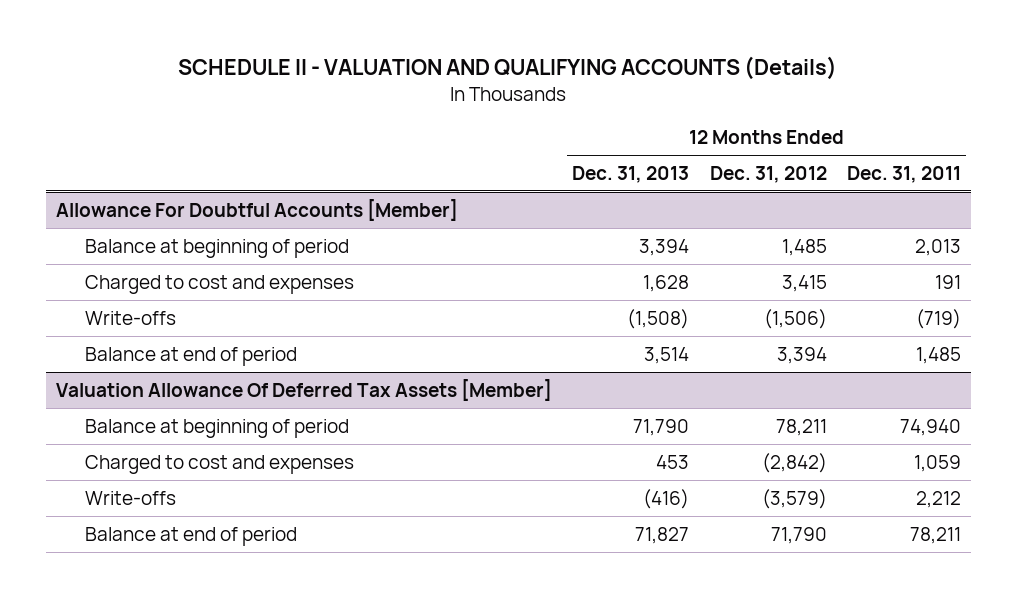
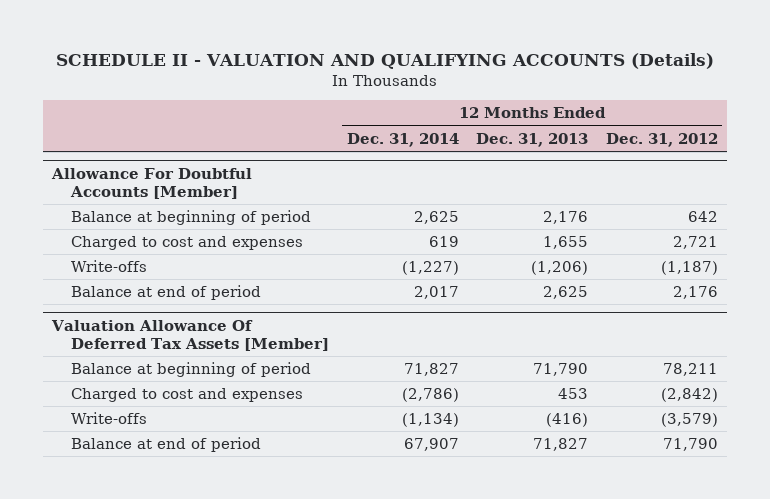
- | 12 Months Ended Dec. 31, 2013 | 12 Months Ended Dec. 31, 2012 | 12 Months Ended Dec. 31, 2011
+ | 12 Months Ended Dec. 31, 2014 | 12 Months Ended Dec. 31, 2013 | 12 Months Ended Dec. 31, 2012
@ Allowance For Doubtful Accounts [Member]
- Balance at beginning of period | 3,394 | 1,485 | 2,013
- Charged to cost and expenses | 1,628 | 3,415 | 191
- Write-offs | (1,508) | (1,506) | (719)
- Balance at end of period | 3,514 | 3,394 | 1,485
+ Balance at beginning of period | 2,625 | 2,176 | 642
+ Charged to cost and expenses | 619 | 1,655 | 2,721
+ Write-offs | (1,227) | (1,206) | (1,187)
+ Balance at end of period | 2,017 | 2,625 | 2,176

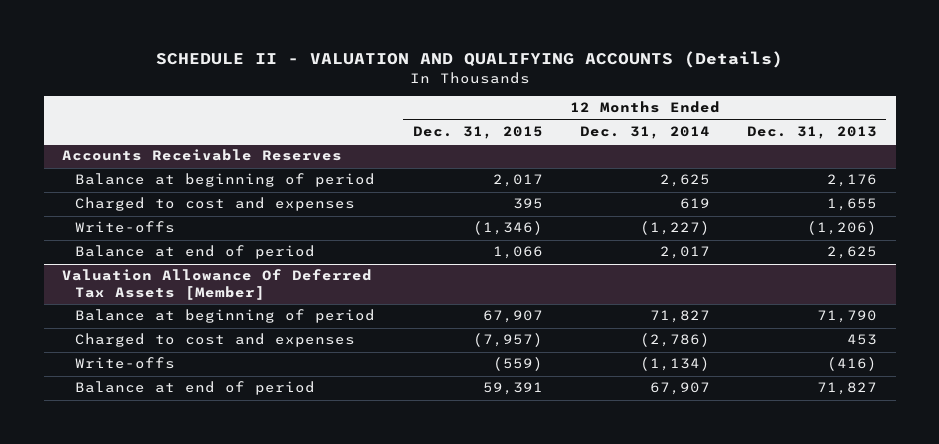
- | 12 Months Ended Dec. 31, 2014 | 12 Months Ended Dec. 31, 2013 | 12 Months Ended Dec. 31, 2012
+ | 12 Months Ended Dec. 31, 2015 | 12 Months Ended Dec. 31, 2014 | 12 Months Ended Dec. 31, 2013
- Allowance For Doubtful Accounts [Member]
+ Accounts Receivable Reserves

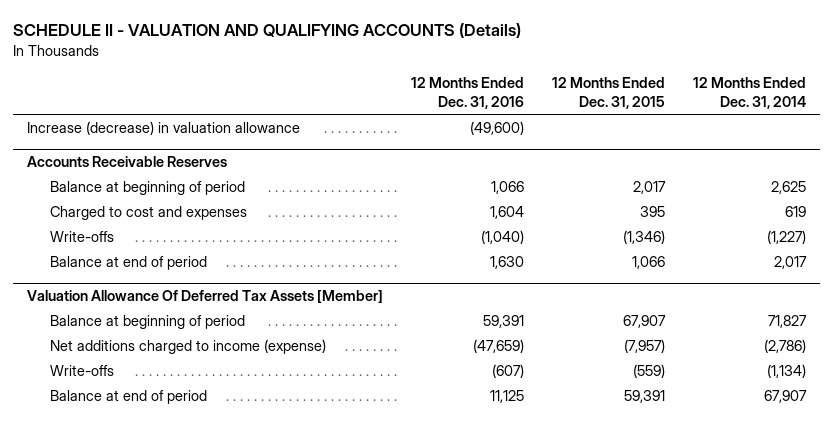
- | 12 Months Ended Dec. 31, 2015 | 12 Months Ended Dec. 31, 2014 | 12 Months Ended Dec. 31, 2013
+ | 12 Months Ended Dec. 31, 2016 | 12 Months Ended Dec. 31, 2015 | 12 Months Ended Dec. 31, 2014
+ Increase (decrease) in valuation allowance | (49,600) | |
@ Valuation Allowance Of Deferred Tax Assets [Member]
- Charged to cost and expenses | (7,957) | (2,786) | 453
+ Net additions charged to income (expense) | (47,659) | (7,957) | (2,786)

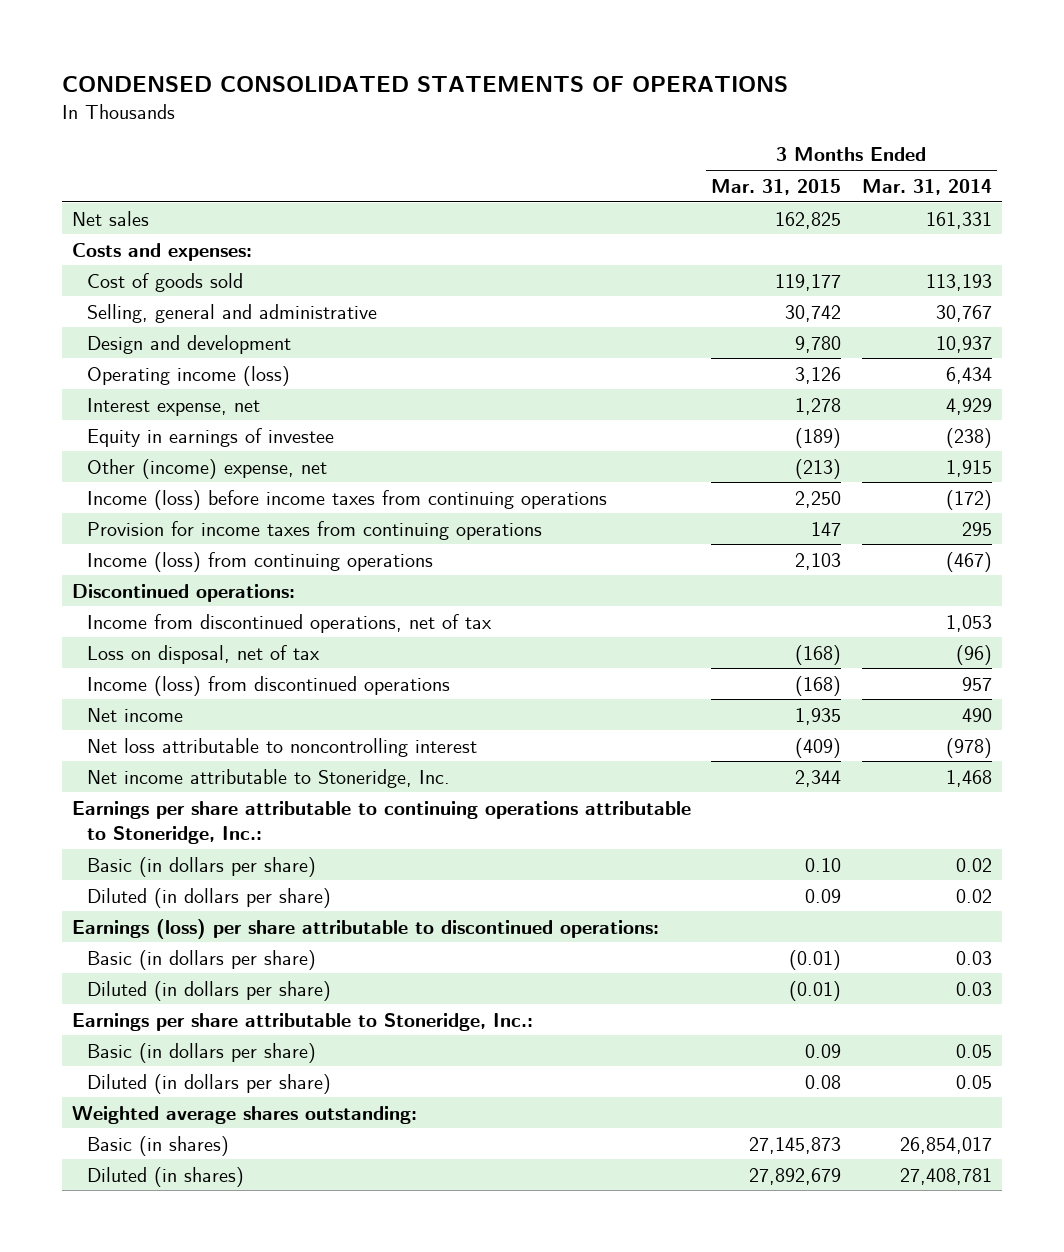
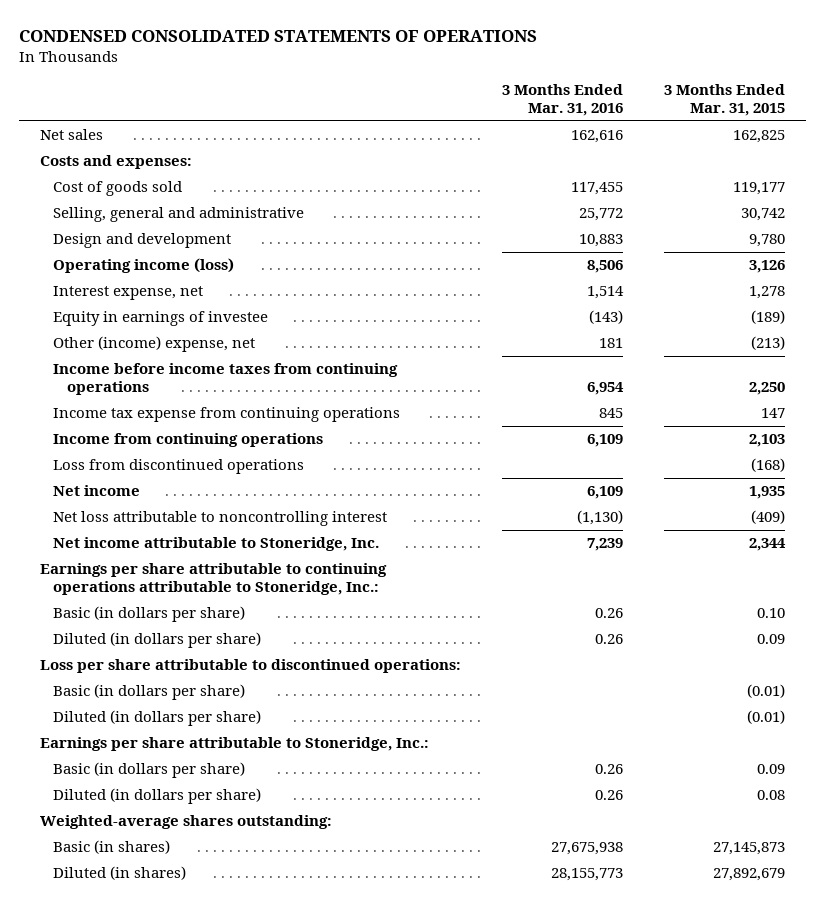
- | 3 Months Ended Mar. 31, 2015 | 3 Months Ended Mar. 31, 2014
+ | 3 Months Ended Mar. 31, 2016 | 3 Months Ended Mar. 31, 2015
- Income (loss) before income taxes from continuing operations | 2,250 | (172)
- Provision for income taxes from continuing operations | 147 | 295
- Income (loss) from continuing operations | 2,103 | (467)
- Discontinued operations:
- Income from discontinued operations, net of tax | | 1,053
- Loss on disposal, net of tax | (168) | (96)
- Income (loss) from discontinued operations | (168) | 957
+ Income before income taxes from continuing operations | 6,954 | 2,250
+ Income tax expense from continuing operations | 845 | 147
+ Income from continuing operations | 6,109 | 2,103
+ Loss from discontinued operations | | (168)
- Earnings (loss) per share attributable to discontinued operations:
+ Loss per share attributable to discontinued operations:
- Weighted average shares outstanding:
+ Weighted-average shares outstanding:

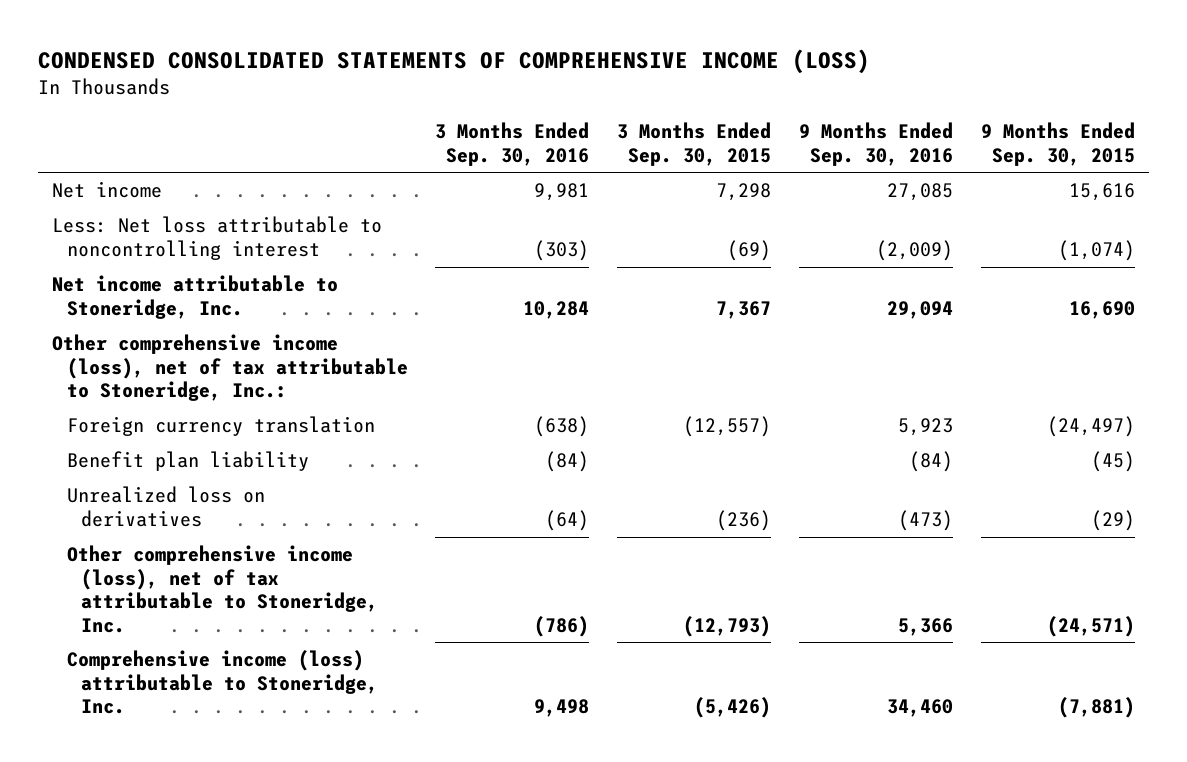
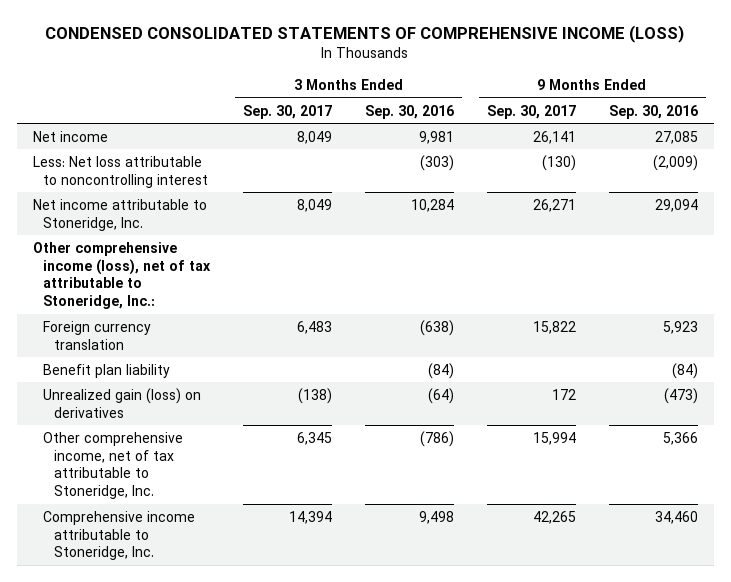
- | 3 Months Ended Sep. 30, 2016 | 3 Months Ended Sep. 30, 2015 | 9 Months Ended Sep. 30, 2016 | 9 Months Ended Sep. 30, 2015
+ | 3 Months Ended Sep. 30, 2017 | 3 Months Ended Sep. 30, 2016 | 9 Months Ended Sep. 30, 2017 | 9 Months Ended Sep. 30, 2016
- Unrealized loss on derivatives | (64) | (236) | (473) | (29)
- Other comprehensive income (loss), net of tax attributable to Stoneridge, Inc. | (786) | (12,793) | 5,366 | (24,571)
- Comprehensive income (loss) attributable to Stoneridge, Inc. | 9,498 | (5,426) | 34,460 | (7,881)
+ Unrealized gain (loss) on derivatives | (138) | (64) | 172 | (473)
+ Other comprehensive income, net of tax attributable to Stoneridge, Inc. | 6,345 | (786) | 15,994 | 5,366
+ Comprehensive income attributable to Stoneridge, Inc. | 14,394 | 9,498 | 42,265 | 34,460

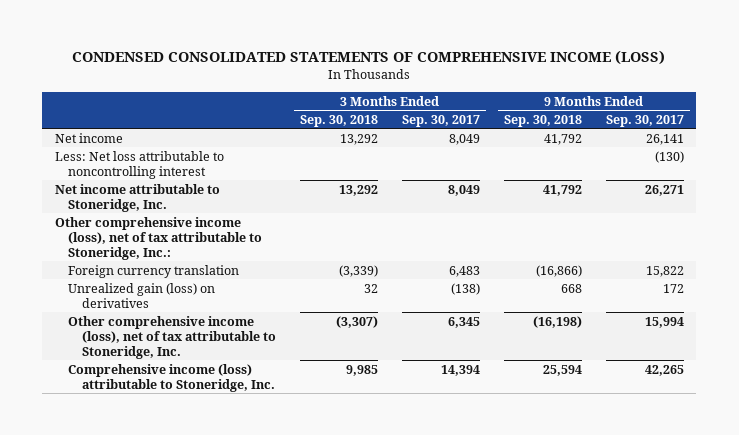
- | 3 Months Ended Sep. 30, 2017 | 3 Months Ended Sep. 30, 2016 | 9 Months Ended Sep. 30, 2017 | 9 Months Ended Sep. 30, 2016
+ | 3 Months Ended Sep. 30, 2018 | 3 Months Ended Sep. 30, 2017 | 9 Months Ended Sep. 30, 2018 | 9 Months Ended Sep. 30, 2017
- Benefit plan liability | | (84) | | (84)
- Other comprehensive income, net of tax attributable to Stoneridge, Inc. | 6,345 | (786) | 15,994 | 5,366
- Comprehensive income attributable to Stoneridge, Inc. | 14,394 | 9,498 | 42,265 | 34,460
+ Other comprehensive income (loss), net of tax attributable to Stoneridge, Inc. | (3,307) | 6,345 | (16,198) | 15,994
+ Comprehensive income (loss) attributable to Stoneridge, Inc. | 9,985 | 14,394 | 25,594 | 42,265

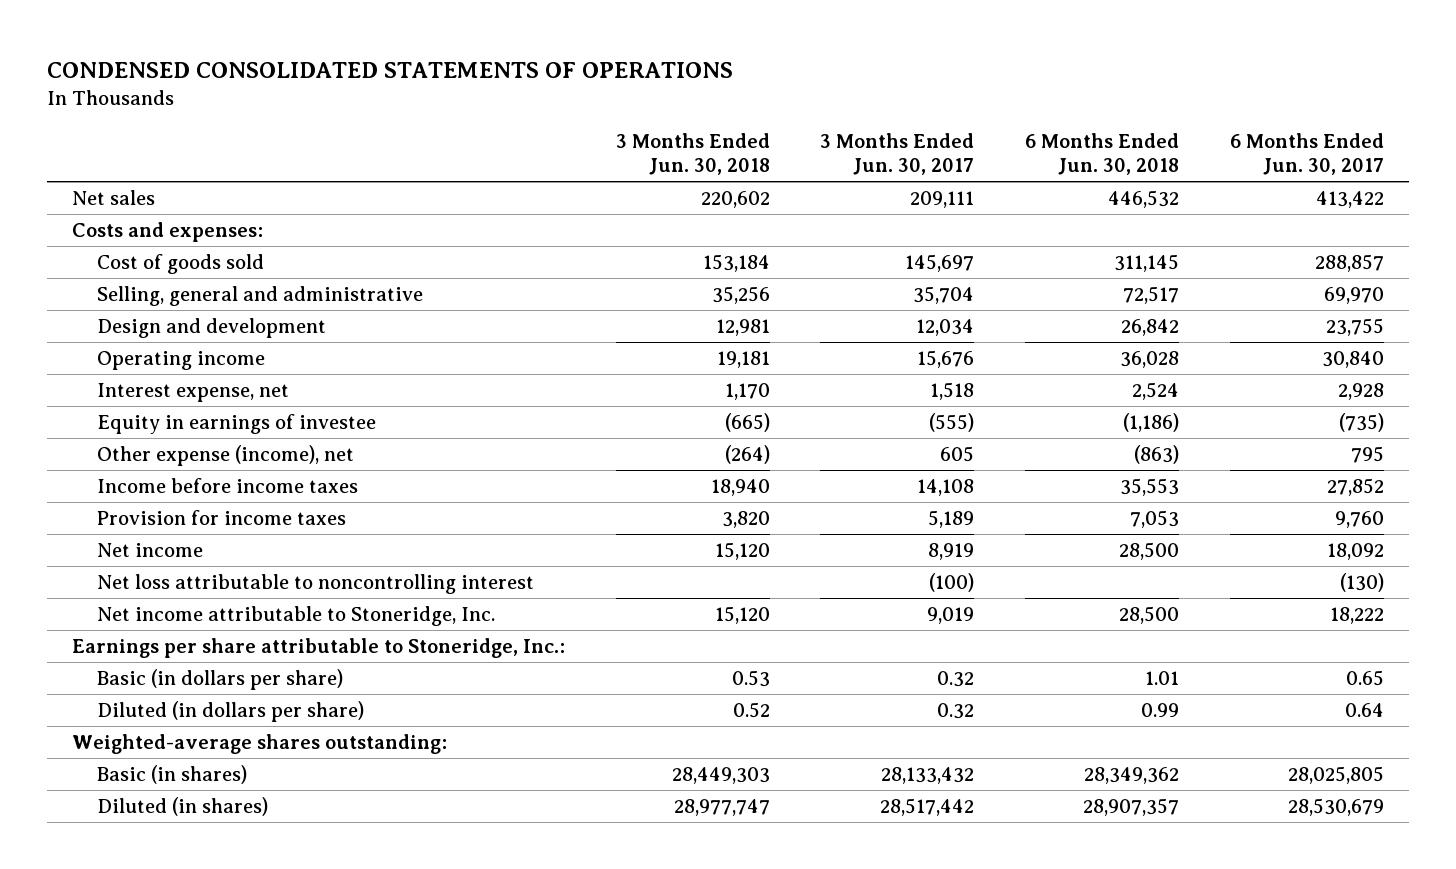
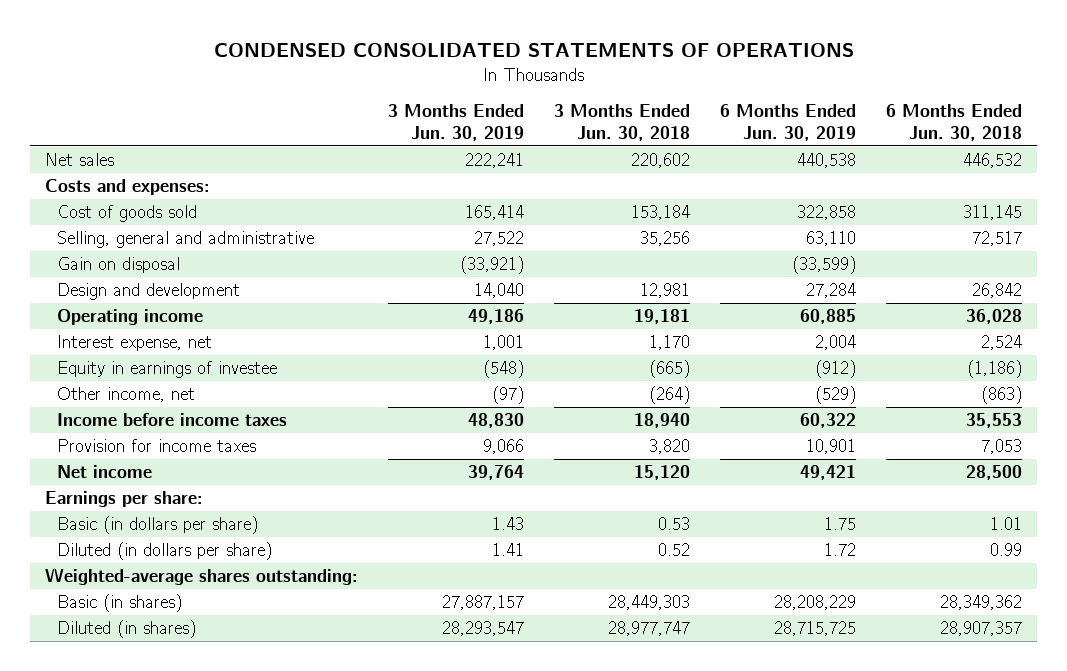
- | 3 Months Ended Jun. 30, 2018 | 3 Months Ended Jun. 30, 2017 | 6 Months Ended Jun. 30, 2018 | 6 Months Ended Jun. 30, 2017
+ | 3 Months Ended Jun. 30, 2019 | 3 Months Ended Jun. 30, 2018 | 6 Months Ended Jun. 30, 2019 | 6 Months Ended Jun. 30, 2018
+ Gain on disposal | (33,921) | | (33,599) |
- Other expense (income), net | (264) | 605 | (863) | 795
+ Other income, net | (97) | (264) | (529) | (863)
- Net loss attributable to noncontrolling interest | | (100) | | (130)
- Net income attributable to Stoneridge, Inc. | 15,120 | 9,019 | 28,500 | 18,222
- Earnings per share attributable to Stoneridge, Inc.:
+ Earnings per share:

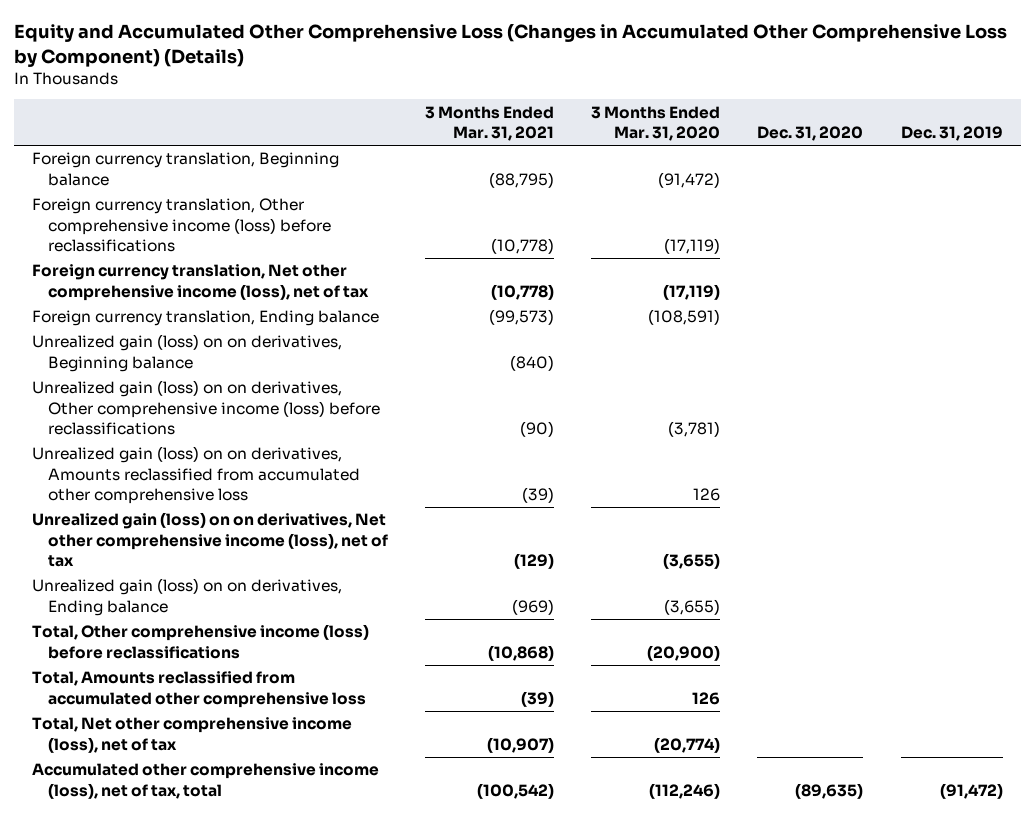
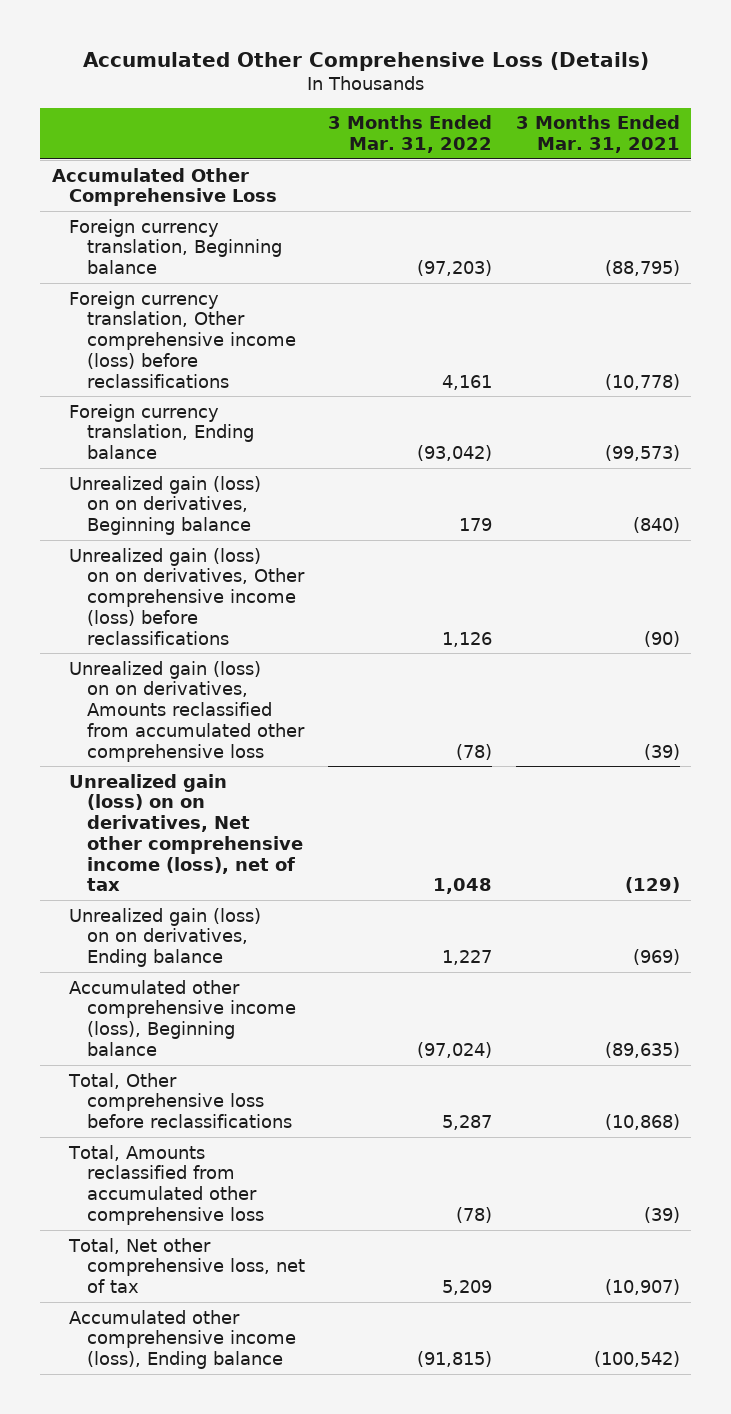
- Equity and Accumulated Other Comprehensive Loss (Changes in Accumulated Other Comprehensive Loss by Component) (Details)
+ Accumulated Other Comprehensive Loss (Details)
- | 3 Months Ended Mar. 31, 2021 | 3 Months Ended Mar. 31, 2020 | Dec. 31, 2020 | Dec. 31, 2019
+ | 3 Months Ended Mar. 31, 2022 | 3 Months Ended Mar. 31, 2021
+ Accumulated Other Comprehensive Loss
- Foreign currency translation, Net other comprehensive income (loss), net of tax | (10,778) | (17,119) | |
- Total, Other comprehensive income (loss) before reclassifications | (10,868) | (20,900) | |
+ Accumulated other comprehensive income (loss), Beginning balance | (97,024) | (89,635)
+ Total, Other comprehensive loss before reclassifications | 5,287 | (10,868)
- Total, Net other comprehensive income (loss), net of tax | (10,907) | (20,774) | |
- Accumulated other comprehensive income (loss), net of tax, total | (100,542) | (112,246) | (89,635) | (91,472)
+ Total, Net other comprehensive loss, net of tax | 5,209 | (10,907)
+ Accumulated other comprehensive income (loss), Ending balance | (91,815) | (100,542)

